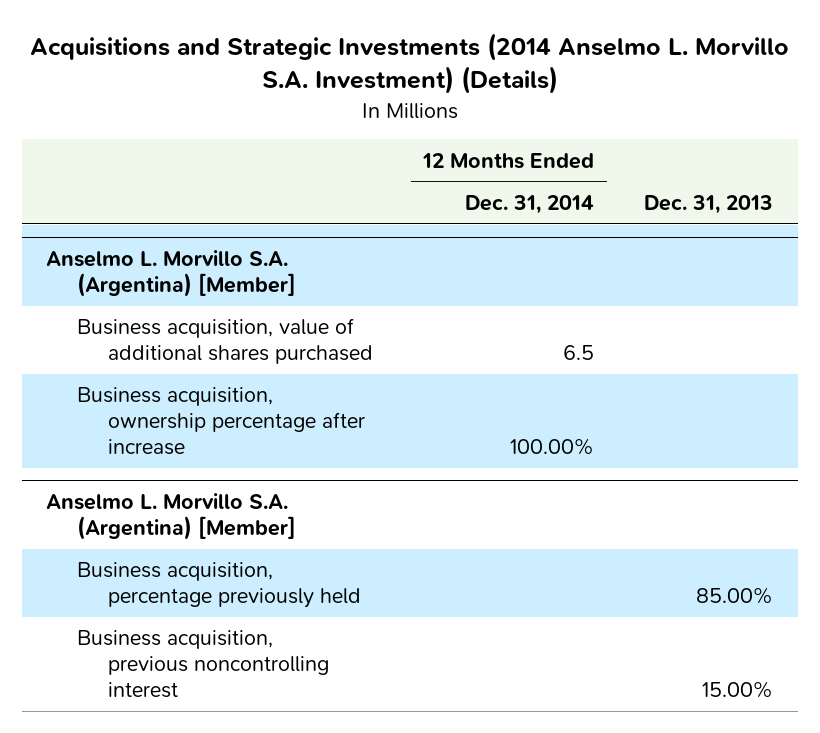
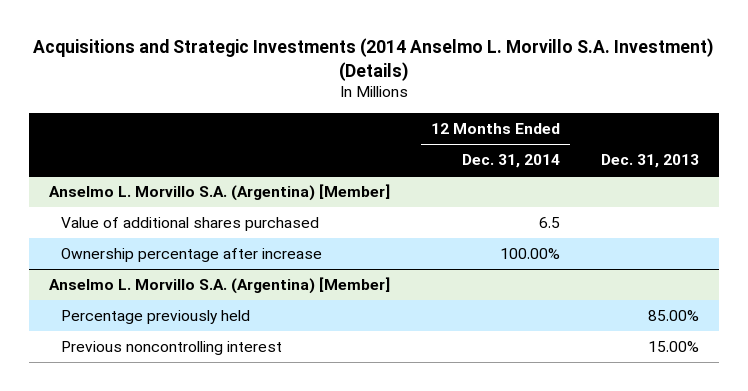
@ Anselmo L. Morvillo S.A. (Argentina) [Member]
- Business acquisition, value of additional shares purchased | 6.5 |
- Business acquisition, ownership percentage after increase | 100.00% |
+ Value of additional shares purchased | 6.5 |
+ Ownership percentage after increase | 100.00% |
- Business acquisition, percentage previously held | | 85.00%
- Business acquisition, previous noncontrolling interest | | 15.00%
+ Percentage previously held | | 85.00%
+ Previous noncontrolling interest | | 15.00%

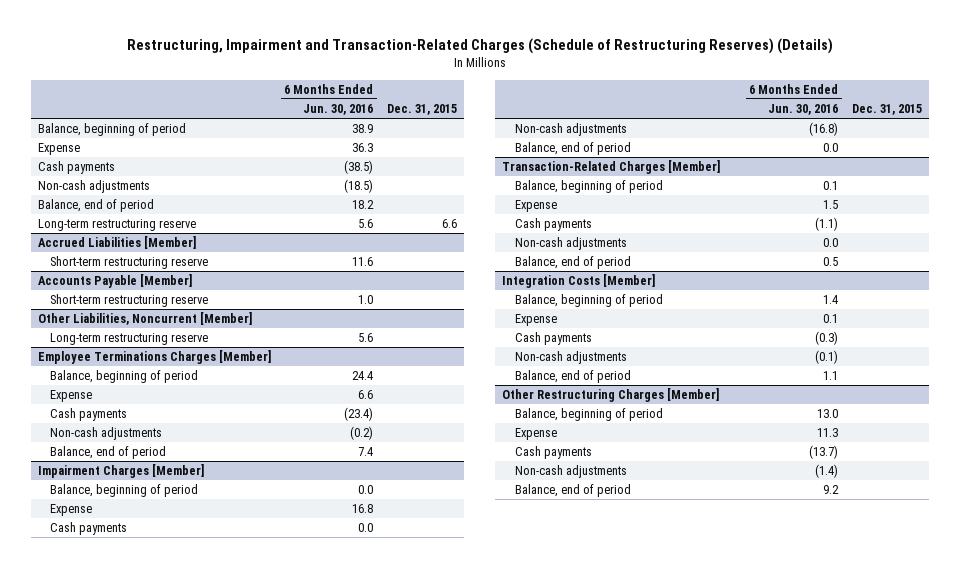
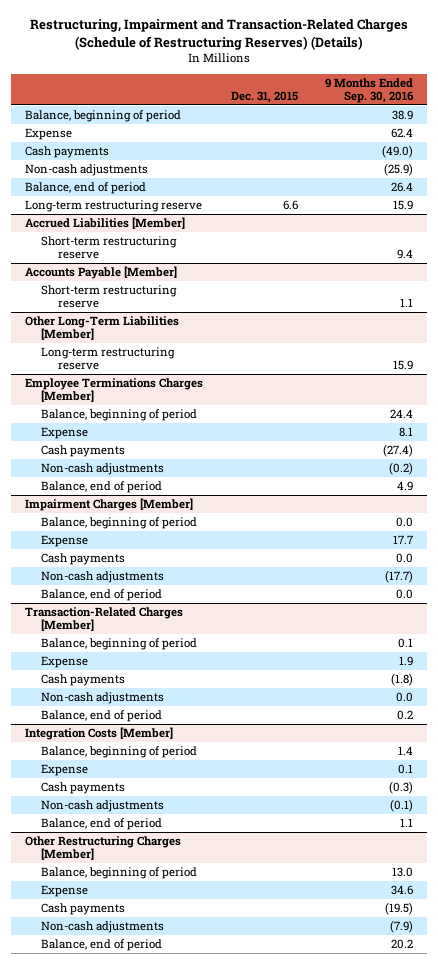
- | 6 Months Ended Jun. 30, 2016 | Dec. 31, 2015
+ | Dec. 31, 2015 | 9 Months Ended Sep. 30, 2016
- Other Liabilities, Noncurrent [Member]
+ Other Long-Term Liabilities [Member]

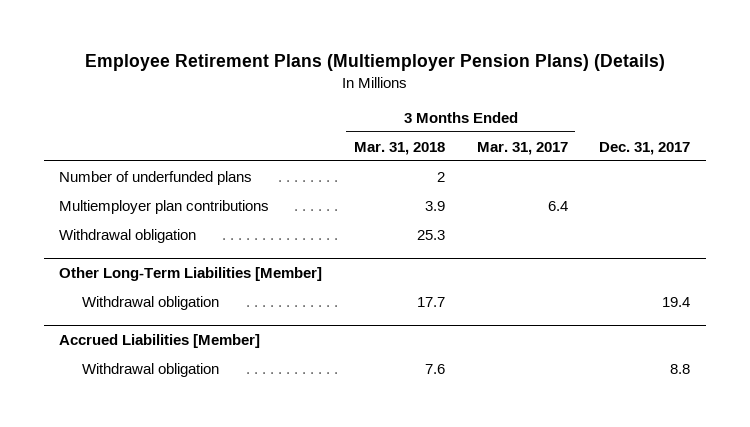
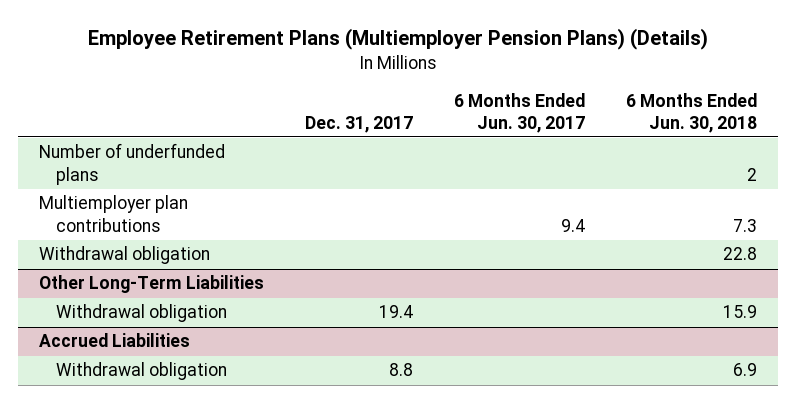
- | 3 Months Ended Mar. 31, 2018 | 3 Months Ended Mar. 31, 2017 | Dec. 31, 2017
+ | Dec. 31, 2017 | 6 Months Ended Jun. 30, 2017 | 6 Months Ended Jun. 30, 2018
- Other Long-Term Liabilities [Member]
+ Other Long-Term Liabilities
- Accrued Liabilities [Member]
+ Accrued Liabilities

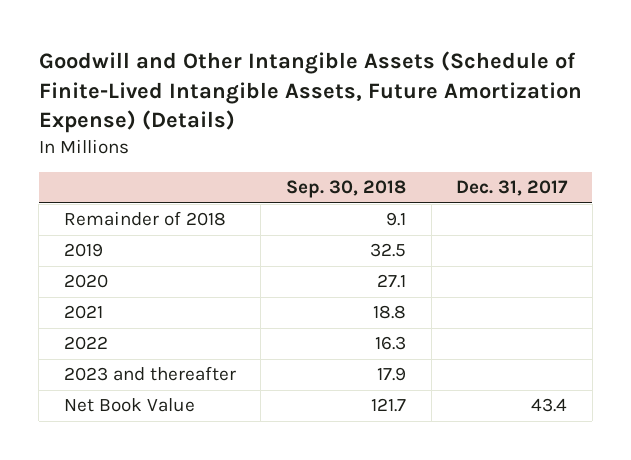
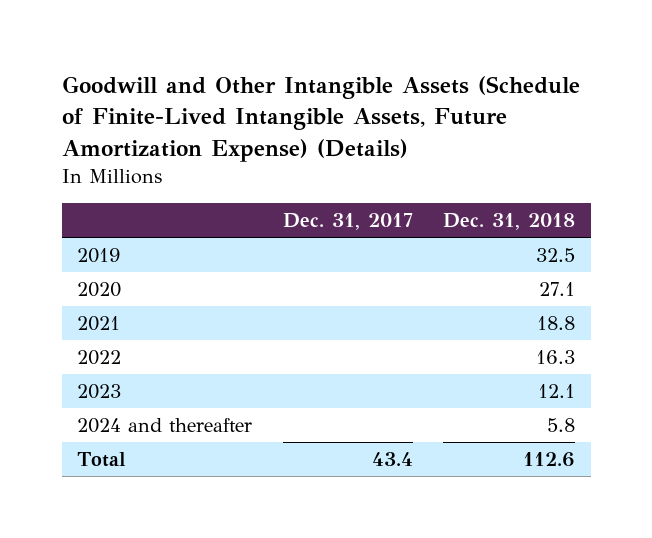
- | Sep. 30, 2018 | Dec. 31, 2017
+ | Dec. 31, 2017 | Dec. 31, 2018
- Remainder of 2018 | 9.1 |
- 2023 and thereafter | 17.9 |
- Net Book Value | 121.7 | 43.4
+ 2023 | | 12.1
+ 2024 and thereafter | | 5.8
+ Total | 43.4 | 112.6

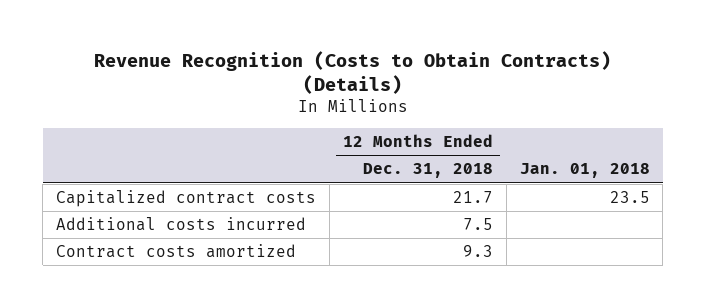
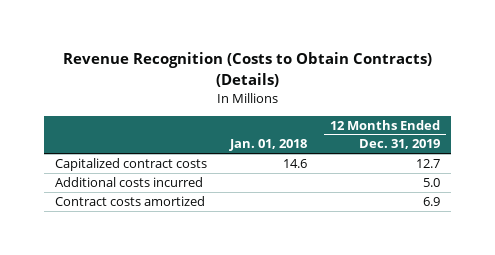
- | 12 Months Ended Dec. 31, 2018 | Jan. 01, 2018
+ | Jan. 01, 2018 | 12 Months Ended Dec. 31, 2019
- Capitalized contract costs | 21.7 | 23.5
+ Capitalized contract costs | 14.6 | 12.7

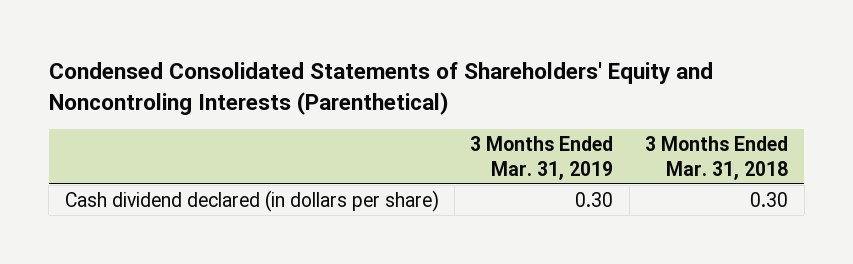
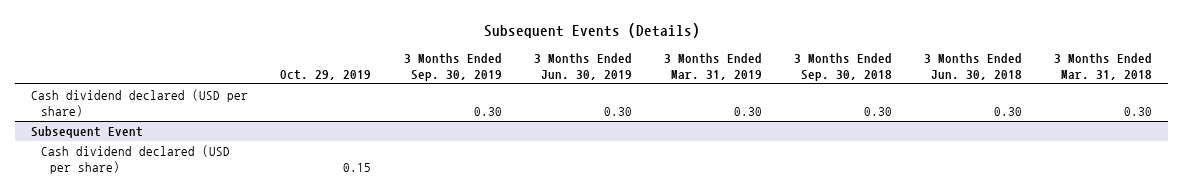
- Condensed Consolidated Statements of Shareholders' Equity and Noncontroling Interests (Parenthetical)
+ Subsequent Events (Details)
- | 3 Months Ended Mar. 31, 2019 | 3 Months Ended Mar. 31, 2018
+ | Oct. 29, 2019 | 3 Months Ended Sep. 30, 2019 | 3 Months Ended Jun. 30, 2019 | 3 Months Ended Mar. 31, 2019 | 3 Months Ended Sep. 30, 2018 | 3 Months Ended Jun. 30, 2018 | 3 Months Ended Mar. 31, 2018
- Cash dividend declared (in dollars per share) | 0.30 | 0.30
+ Cash dividend declared (USD per share) | | 0.30 | 0.30 | 0.30 | 0.30 | 0.30 | 0.30
+ Subsequent Event
+ Cash dividend declared (USD per share) | 0.15 | | | | | |

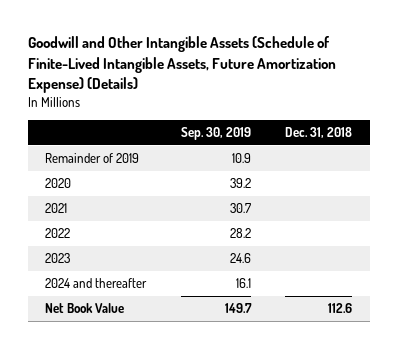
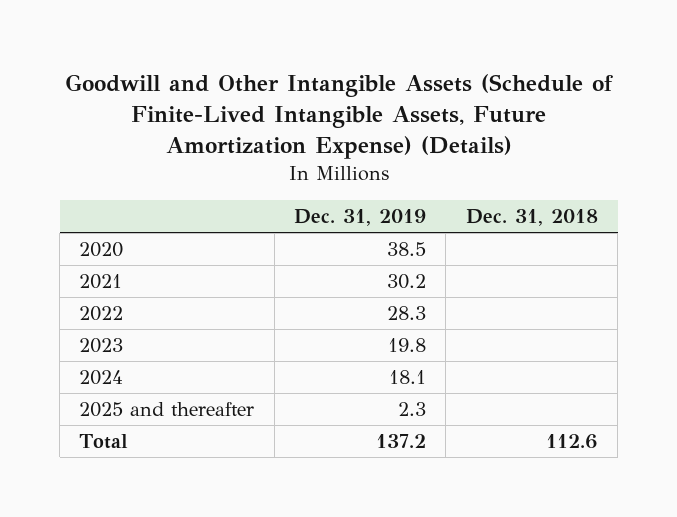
- | Sep. 30, 2019 | Dec. 31, 2018
+ | Dec. 31, 2019 | Dec. 31, 2018
- Remainder of 2019 | 10.9 |
- 2024 and thereafter | 16.1 |
- Net Book Value | 149.7 | 112.6
+ 2024 | 18.1 |
+ 2025 and thereafter | 2.3 |
+ Total | 137.2 | 112.6

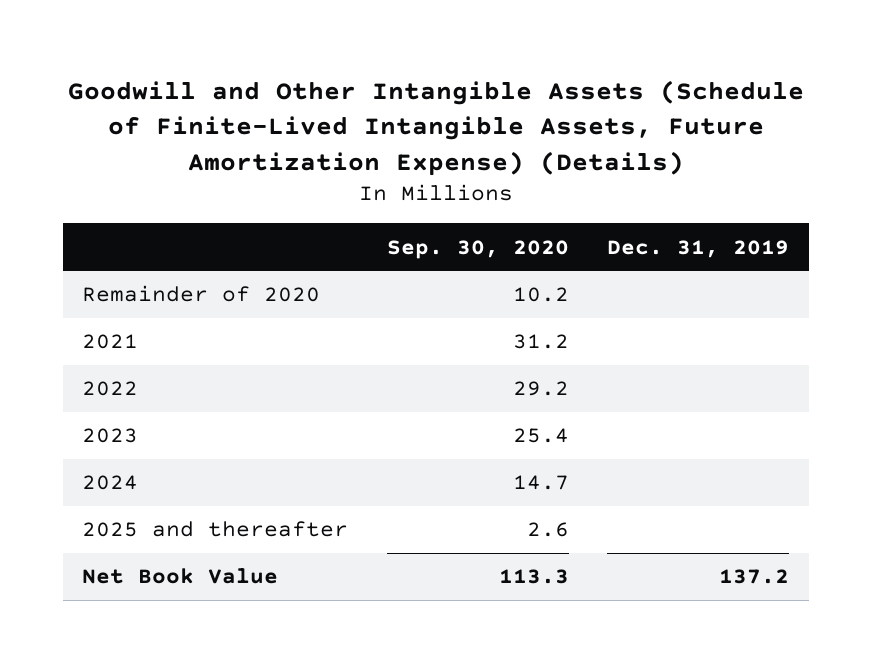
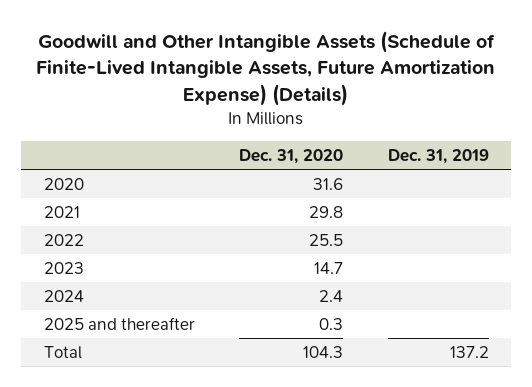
- | Sep. 30, 2020 | Dec. 31, 2019
+ | Dec. 31, 2020 | Dec. 31, 2019
- Remainder of 2020 | 10.2 |
+ 2020 | 31.6 |
- Net Book Value | 113.3 | 137.2
+ Total | 104.3 | 137.2

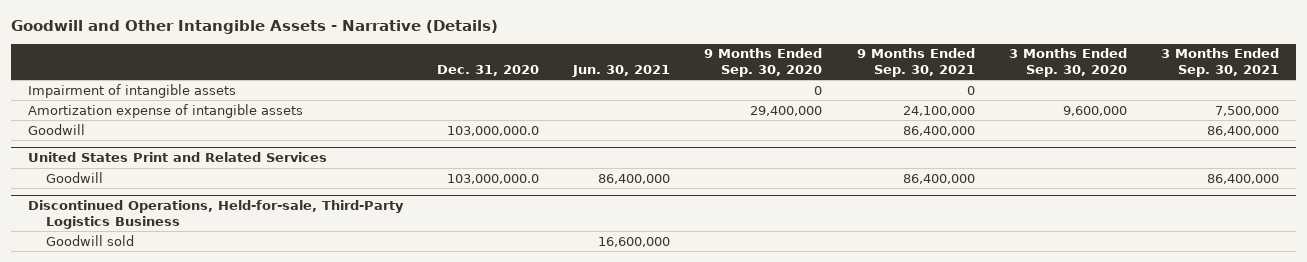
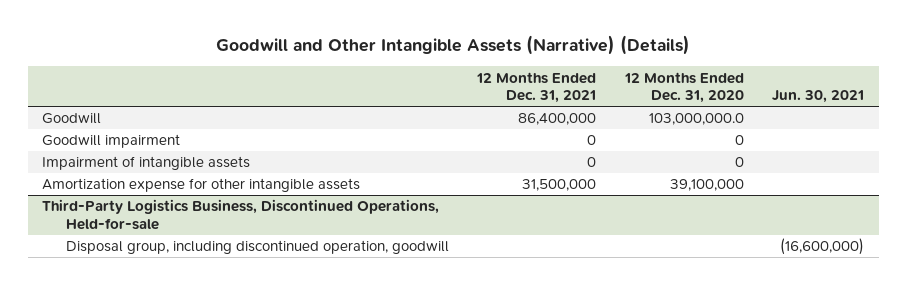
- Goodwill and Other Intangible Assets - Narrative (Details)
+ Goodwill and Other Intangible Assets (Narrative) (Details)
- | Dec. 31, 2020 | Jun. 30, 2021 | 9 Months Ended Sep. 30, 2020 | 9 Months Ended Sep. 30, 2021 | 3 Months Ended Sep. 30, 2020 | 3 Months Ended Sep. 30, 2021
+ | 12 Months Ended Dec. 31, 2021 | 12 Months Ended Dec. 31, 2020 | Jun. 30, 2021
- Amortization expense of intangible assets | | | 29,400,000 | 24,100,000 | 9,600,000 | 7,500,000
- United States Print and Related Services
- Goodwill | 103,000,000.0 | 86,400,000 | | 86,400,000 | | 86,400,000
- Discontinued Operations, Held-for-sale, Third-Party Logistics Business
- Goodwill sold | | 16,600,000 | | | |
+ Goodwill impairment | 0 | 0 |
moved down: Impairment of intangible assets | 0 | 0 |
+ Amortization expense for other intangible assets | 31,500,000 | 39,100,000 |
+ Third-Party Logistics Business, Discontinued Operations, Held-for-sale
+ Disposal group, including discontinued operation, goodwill | | | (16,600,000)

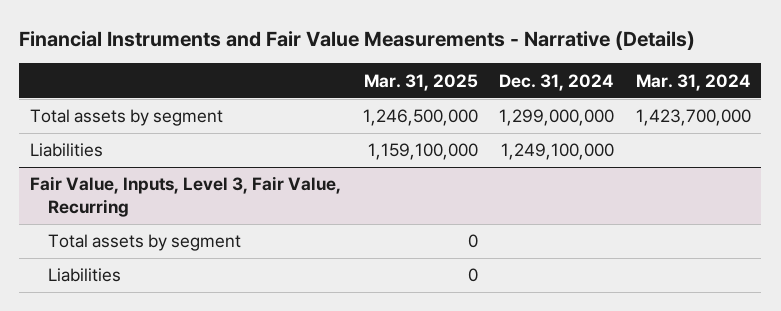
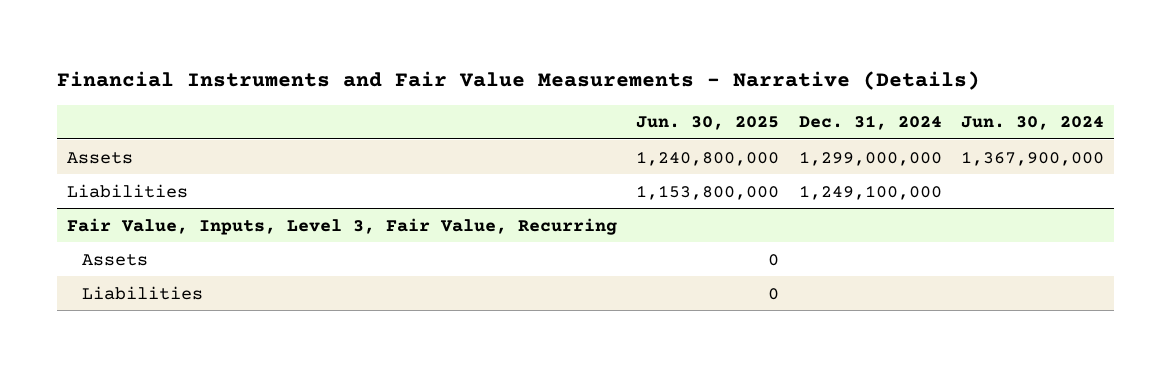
- | Mar. 31, 2025 | Dec. 31, 2024 | Mar. 31, 2024
+ | Jun. 30, 2025 | Dec. 31, 2024 | Jun. 30, 2024
- Total assets by segment | 1,246,500,000 | 1,299,000,000 | 1,423,700,000
+ Assets | 1,240,800,000 | 1,299,000,000 | 1,367,900,000
@ Fair Value, Inputs, Level 3, Fair Value, Recurring
- Total assets by segment | 0 | |
+ Assets | 0 | |

